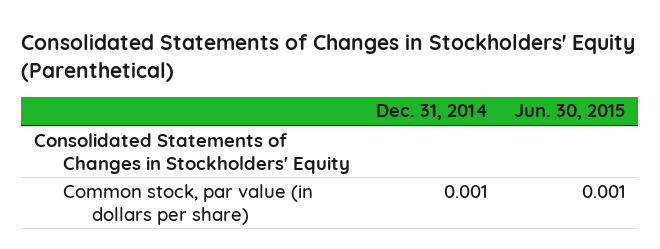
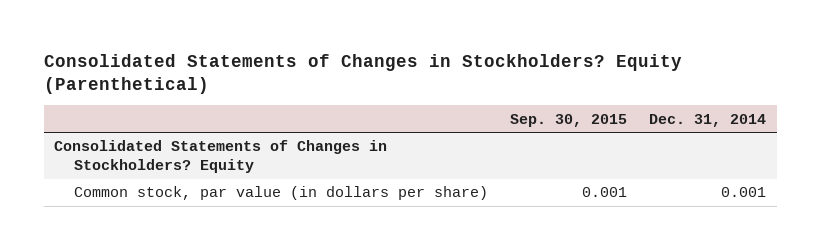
- Consolidated Statements of Changes in Stockholders' Equity (Parenthetical)
+ Consolidated Statements of Changes in Stockholders? Equity (Parenthetical)
- | Dec. 31, 2014 | Jun. 30, 2015
+ | Sep. 30, 2015 | Dec. 31, 2014
- Consolidated Statements of Changes in Stockholders' Equity
+ Consolidated Statements of Changes in Stockholders? Equity

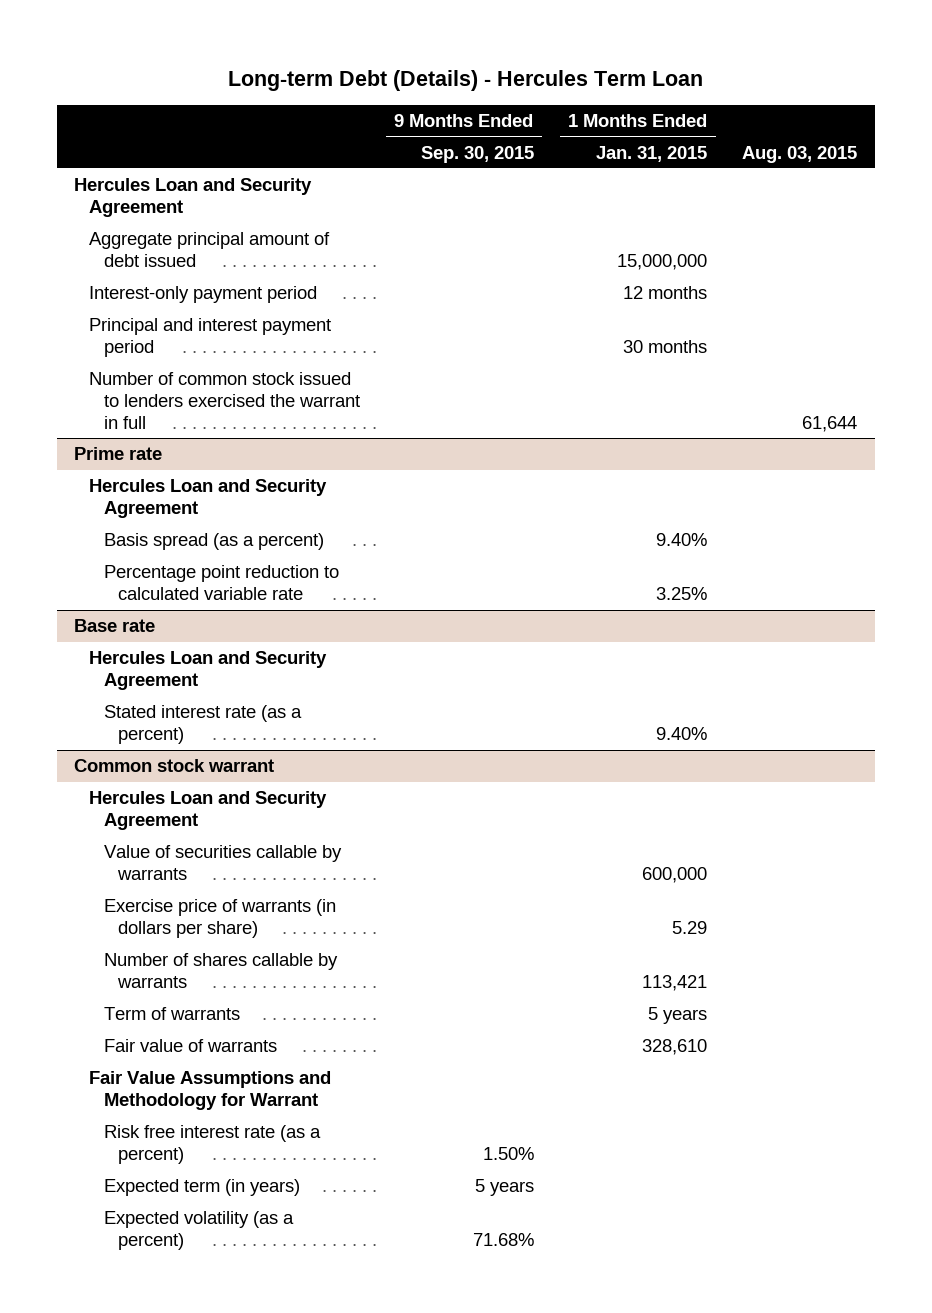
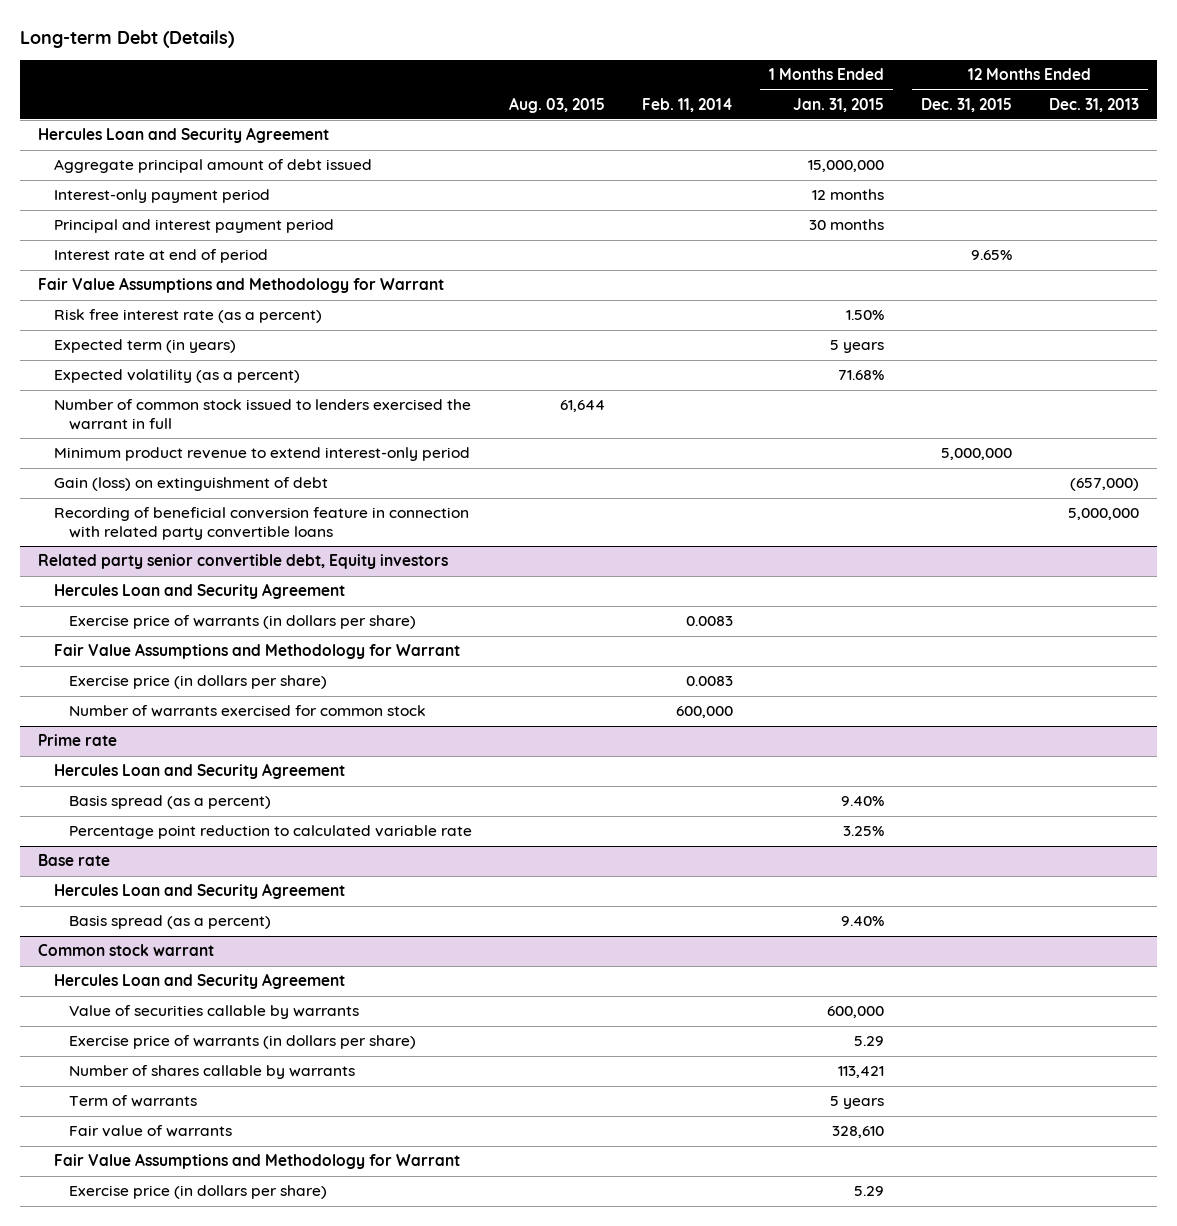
- Long-term Debt (Details) - Hercules Term Loan
+ Long-term Debt (Details)
- | 9 Months Ended Sep. 30, 2015 | 1 Months Ended Jan. 31, 2015 | Aug. 03, 2015
+ | Aug. 03, 2015 | Feb. 11, 2014 | 1 Months Ended Jan. 31, 2015 | 12 Months Ended Dec. 31, 2015 | 12 Months Ended Dec. 31, 2013
+ Interest rate at end of period | | | | 9.65% |
+ Fair Value Assumptions and Methodology for Warrant
+ Risk free interest rate (as a percent) | | | 1.50% | |
+ Expected term (in years) | | | 5 years | |
+ Expected volatility (as a percent) | | | 71.68% | |
+ Minimum product revenue to extend interest-only period | | | | 5,000,000 |
+ Gain (loss) on extinguishment of debt | | | | | (657,000)
+ Recording of beneficial conversion feature in connection with related party convertible loans | | | | | 5,000,000
+ Related party senior convertible debt, Equity investors
+ Hercules Loan and Security Agreement
+ Exercise price of warrants (in dollars per share) | | 0.0083 | | |
+ Fair Value Assumptions and Methodology for Warrant
+ Exercise price (in dollars per share) | | 0.0083 | | |
+ Number of warrants exercised for common stock | | 600,000 | | |
@ Base rate
- Stated interest rate (as a percent) | | 9.40% |
+ Basis spread (as a percent) | | | 9.40% | |
@ Common stock warrant
- Risk free interest rate (as a percent) | 1.50% | |
- Expected term (in years) | 5 years | |
- Expected volatility (as a percent) | 71.68% | |
+ Exercise price (in dollars per share) | | | 5.29 | |

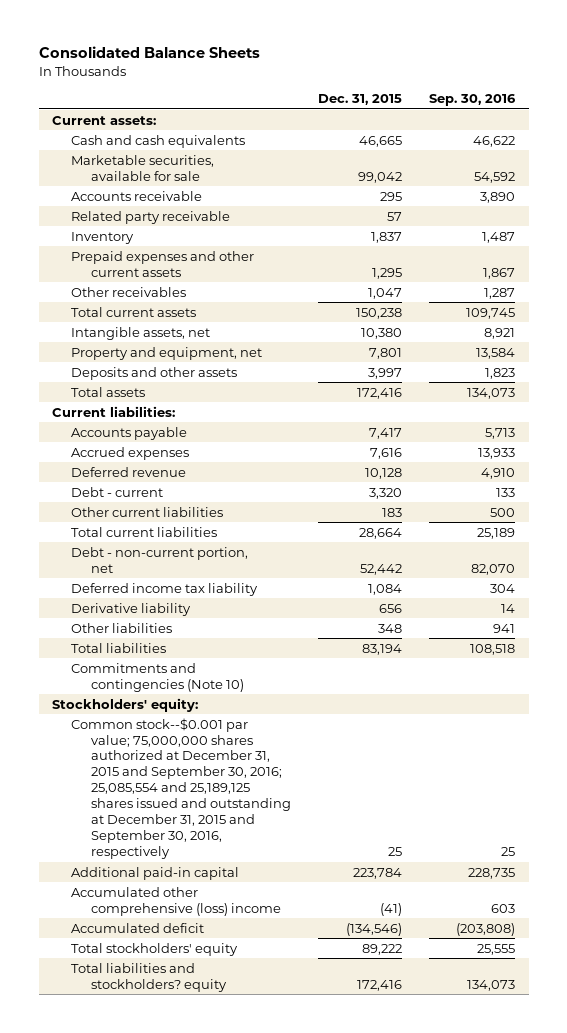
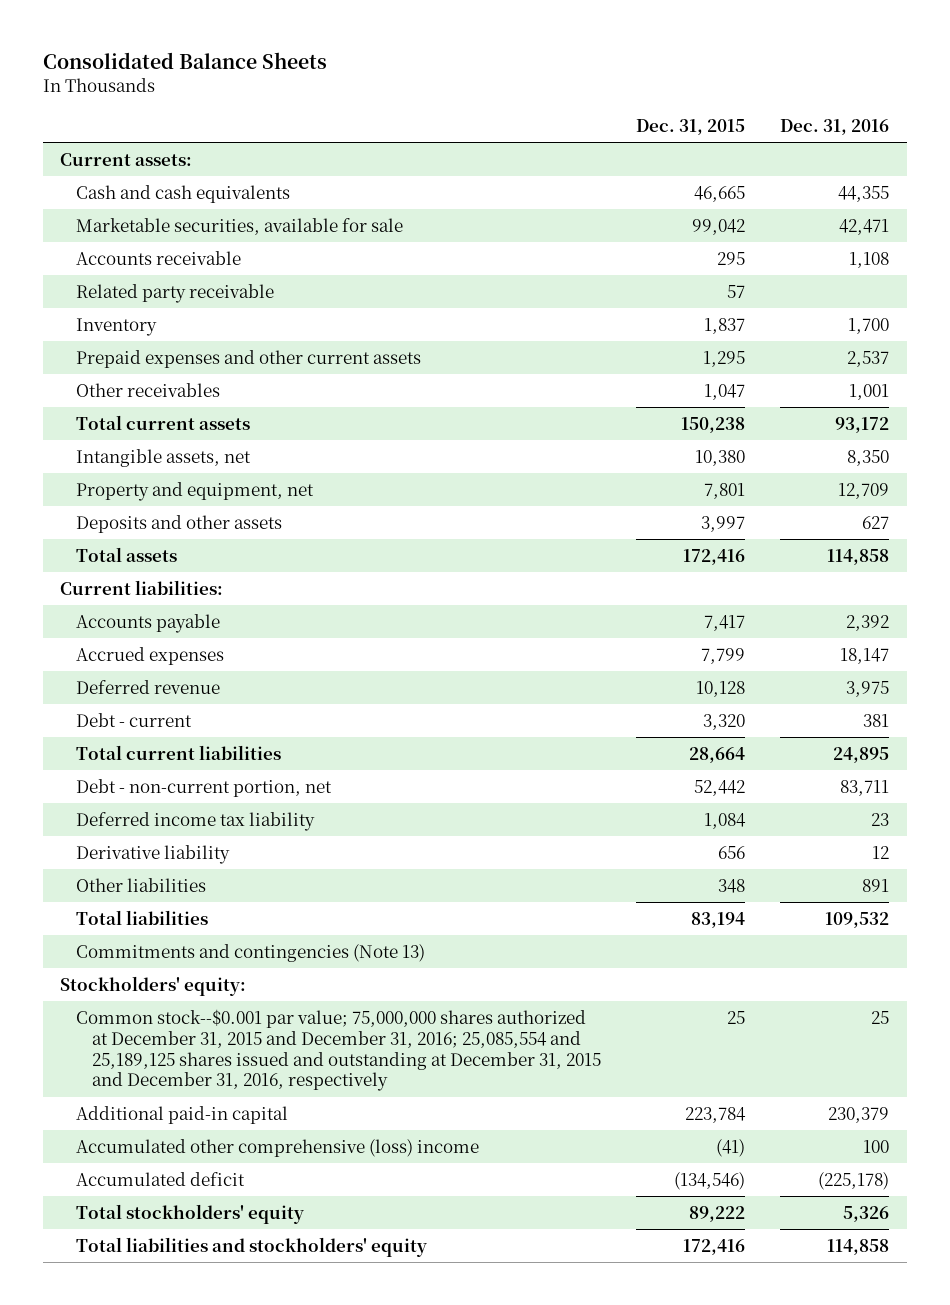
- | Dec. 31, 2015 | Sep. 30, 2016
+ | Dec. 31, 2015 | Dec. 31, 2016
- Accrued expenses | 7,616 | 13,933
+ Accrued expenses | 7,799 | 18,147
- Other current liabilities | 183 | 500
- Commitments and contingencies (Note 10)
+ Commitments and contingencies (Note 13)
- Common stock--$0.001 par value; 75,000,000 shares authorized at December 31, 2015 and September 30, 2016; 25,085,554 and 25,189,125 shares issued and outstanding at December 31, 2015 and September 30, 2016, respectively | 25 | 25
+ Common stock--$0.001 par value; 75,000,000 shares authorized at December 31, 2015 and December 31, 2016; 25,085,554 and 25,189,125 shares issued and outstanding at December 31, 2015 and December 31, 2016, respectively | 25 | 25
- Total liabilities and stockholders? equity | 172,416 | 134,073
+ Total liabilities and stockholders' equity | 172,416 | 114,858

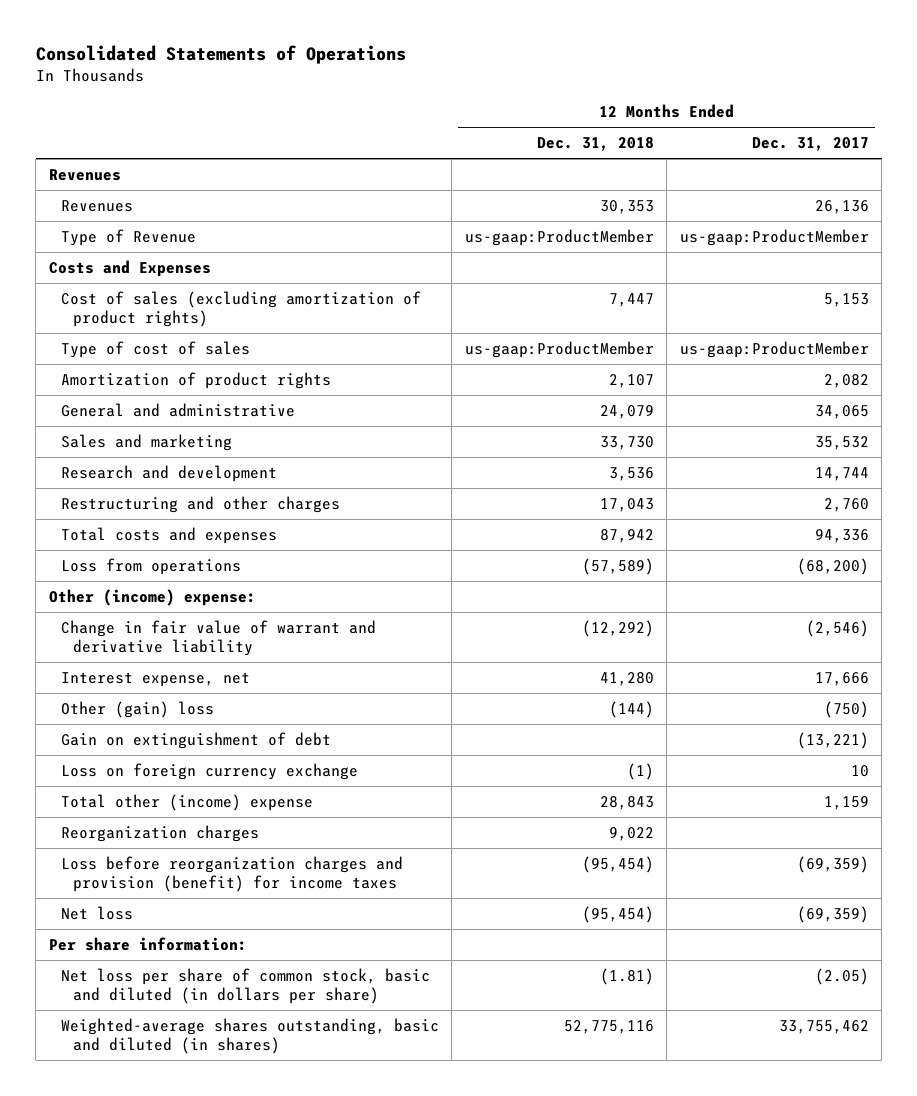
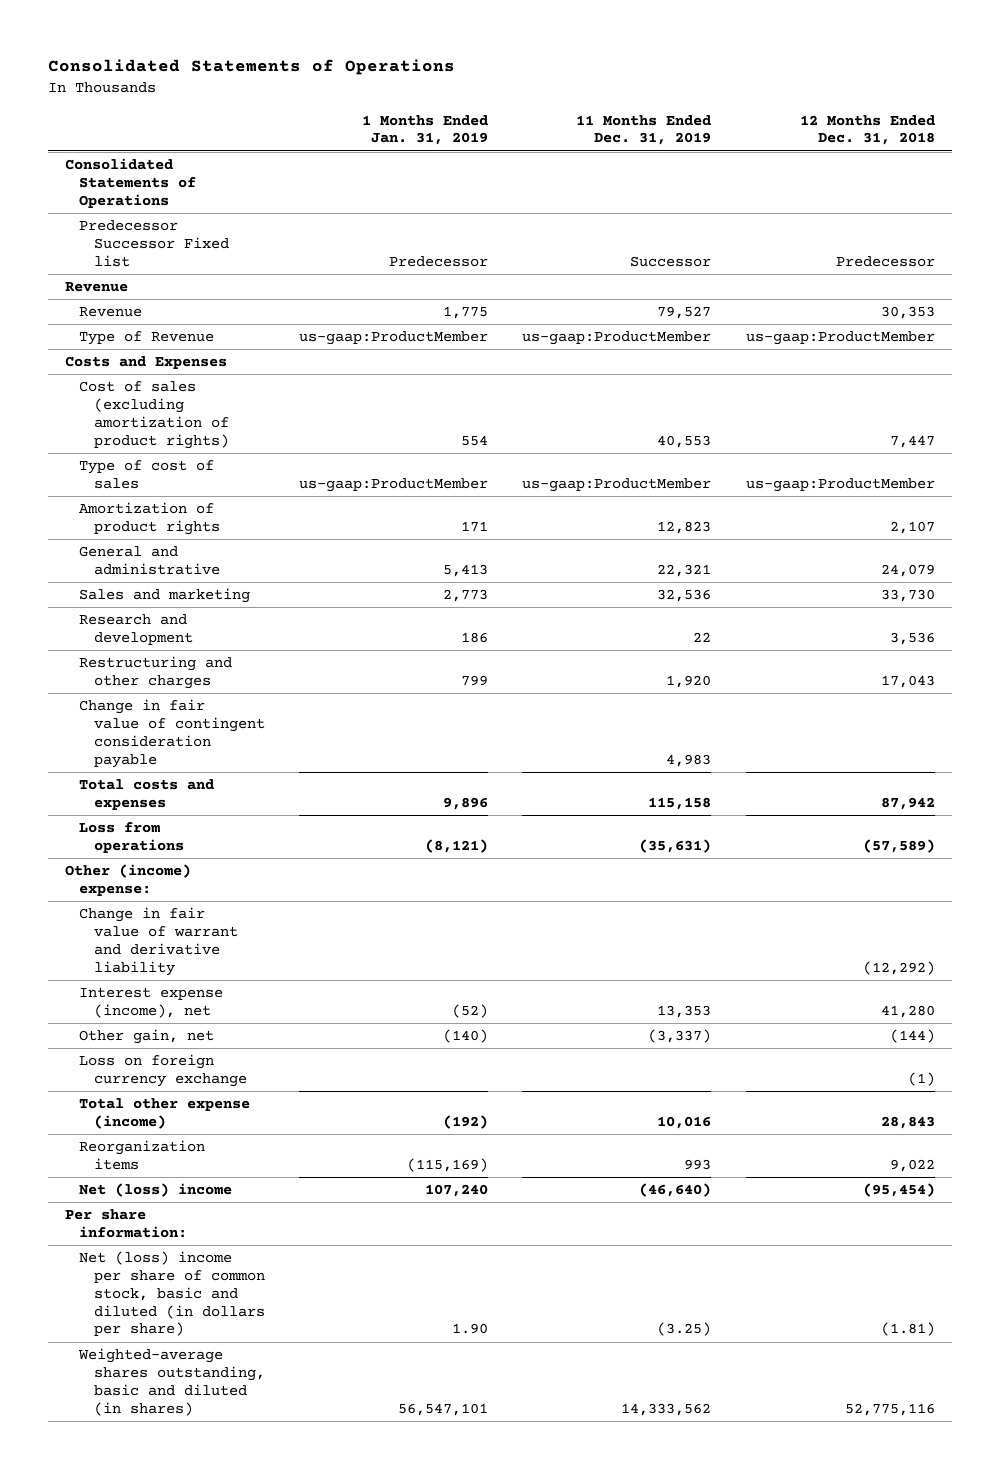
- | 12 Months Ended Dec. 31, 2018 | 12 Months Ended Dec. 31, 2017
+ | 1 Months Ended Jan. 31, 2019 | 11 Months Ended Dec. 31, 2019 | 12 Months Ended Dec. 31, 2018
- Revenues
- Revenues | 30,353 | 26,136
+ Consolidated Statements of Operations
+ Predecessor Successor Fixed list | Predecessor | Successor | Predecessor
+ Revenue
+ Revenue | 1,775 | 79,527 | 30,353
+ Change in fair value of contingent consideration payable | | 4,983 |
- Interest expense, net | 41,280 | 17,666
- Other (gain) loss | (144) | (750)
- Gain on extinguishment of debt | | (13,221)
+ Interest expense (income), net | (52) | 13,353 | 41,280
+ Other gain, net | (140) | (3,337) | (144)
- Total other (income) expense | 28,843 | 1,159
- Reorganization charges | 9,022 |
- Loss before reorganization charges and provision (benefit) for income taxes | (95,454) | (69,359)
- Net loss | (95,454) | (69,359)
+ Total other expense (income) | (192) | 10,016 | 28,843
+ Reorganization items | (115,169) | 993 | 9,022
+ Net (loss) income | 107,240 | (46,640) | (95,454)
- Net loss per share of common stock, basic and diluted (in dollars per share) | (1.81) | (2.05)
+ Net (loss) income per share of common stock, basic and diluted (in dollars per share) | 1.90 | (3.25) | (1.81)

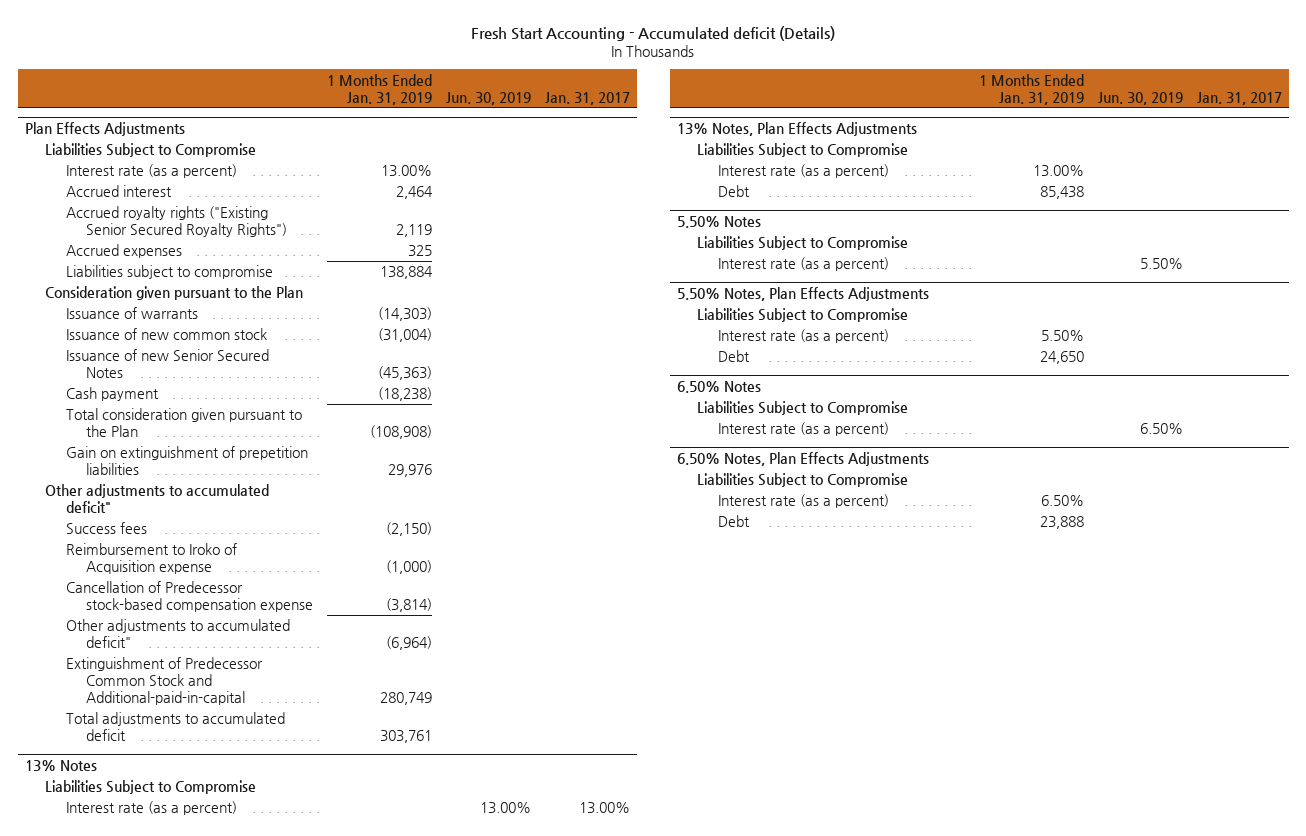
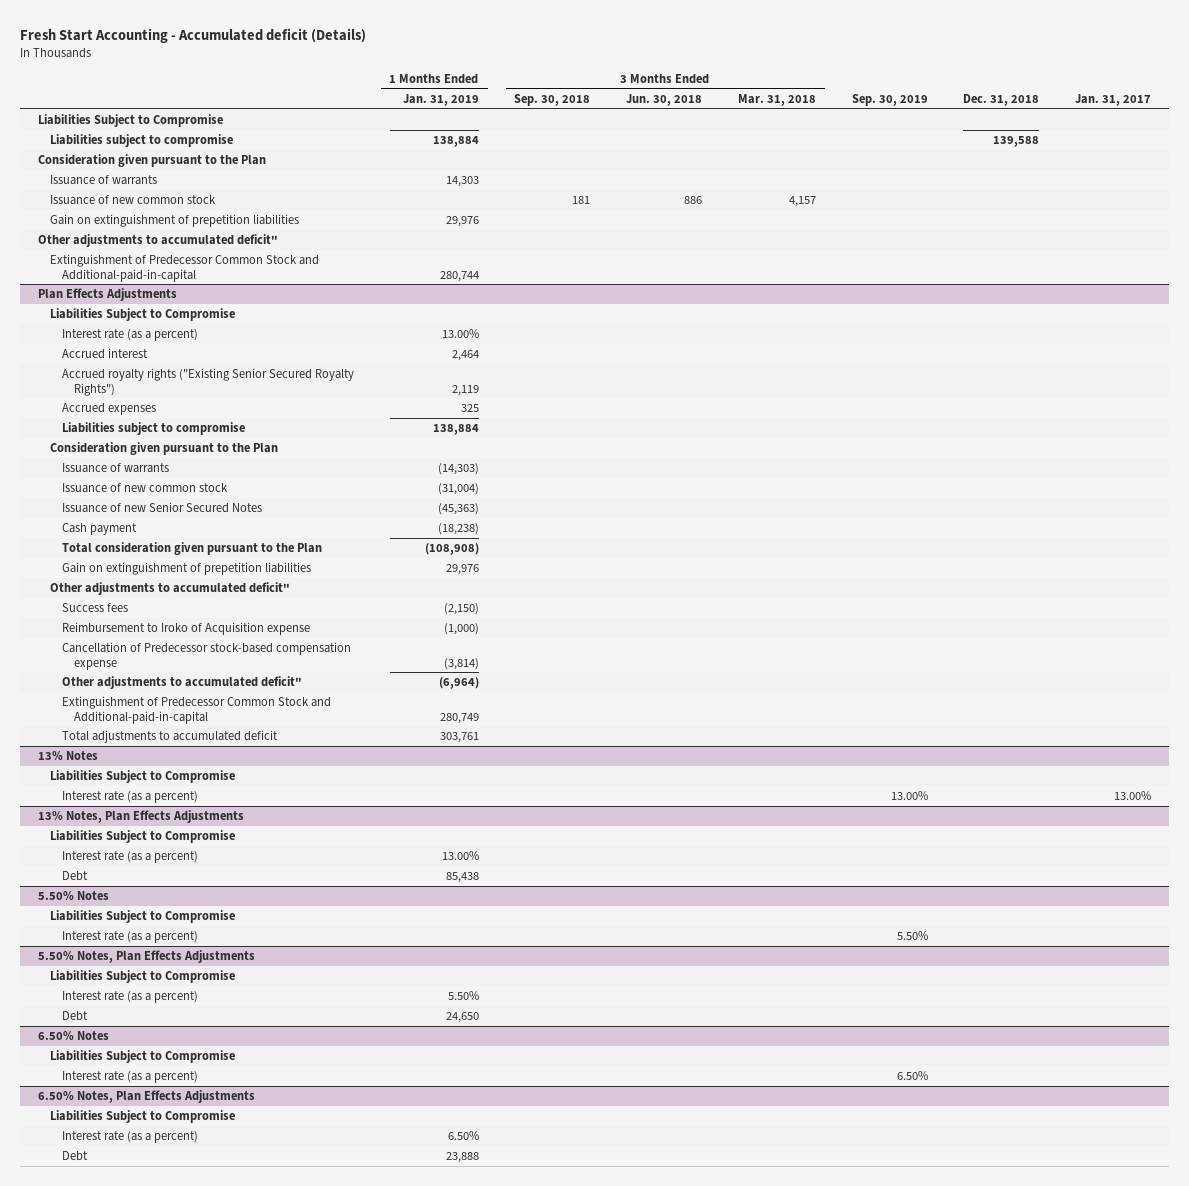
- | 1 Months Ended Jan. 31, 2019 | Jun. 30, 2019 | Jan. 31, 2017
+ | 1 Months Ended Jan. 31, 2019 | 3 Months Ended Sep. 30, 2018 | 3 Months Ended Jun. 30, 2018 | 3 Months Ended Mar. 31, 2018 | Sep. 30, 2019 | Dec. 31, 2018 | Jan. 31, 2017
+ Liabilities Subject to Compromise
+ Liabilities subject to compromise | 138,884 | | | | | 139,588 |
+ Consideration given pursuant to the Plan
+ Issuance of warrants | 14,303 | | | | | |
+ Issuance of new common stock | | 181 | 886 | 4,157 | | |
+ Gain on extinguishment of prepetition liabilities | 29,976 | | | | | |
+ Other adjustments to accumulated deficit"
+ Extinguishment of Predecessor Common Stock and Additional-paid-in-capital | 280,744 | | | | | |

